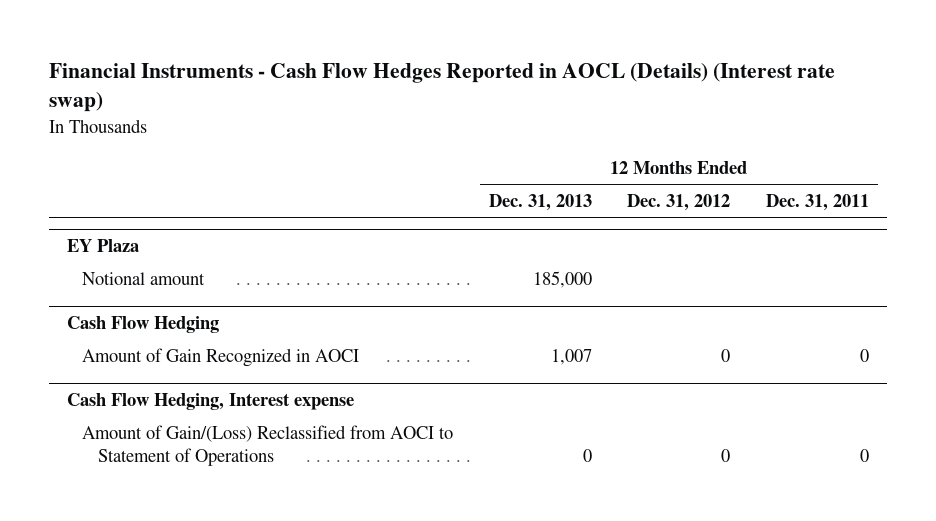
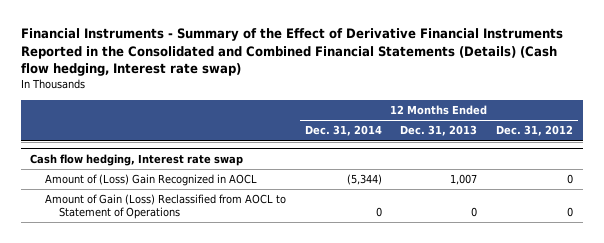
- Financial Instruments - Cash Flow Hedges Reported in AOCL (Details) (Interest rate swap)
+ Financial Instruments - Summary of the Effect of Derivative Financial Instruments Reported in the Consolidated and Combined Financial Statements (Details) (Cash flow hedging, Interest rate swap)
- | 12 Months Ended Dec. 31, 2013 | 12 Months Ended Dec. 31, 2012 | 12 Months Ended Dec. 31, 2011
+ | 12 Months Ended Dec. 31, 2014 | 12 Months Ended Dec. 31, 2013 | 12 Months Ended Dec. 31, 2012
- EY Plaza
- Notional amount | 185,000 | |
- Cash Flow Hedging
- Amount of Gain Recognized in AOCI | 1,007 | 0 | 0
- Cash Flow Hedging, Interest expense
- Amount of Gain/(Loss) Reclassified from AOCI to Statement of Operations | 0 | 0 | 0
+ Cash flow hedging, Interest rate swap
+ Amount of (Loss) Gain Recognized in AOCL | (5,344) | 1,007 | 0
+ Amount of Gain (Loss) Reclassified from AOCL to Statement of Operations | 0 | 0 | 0

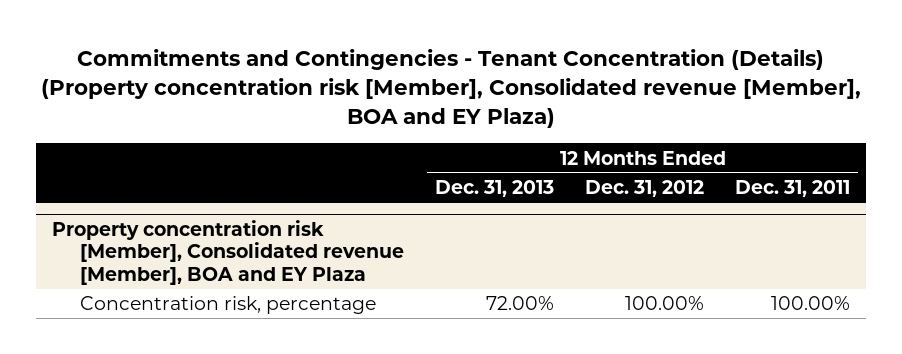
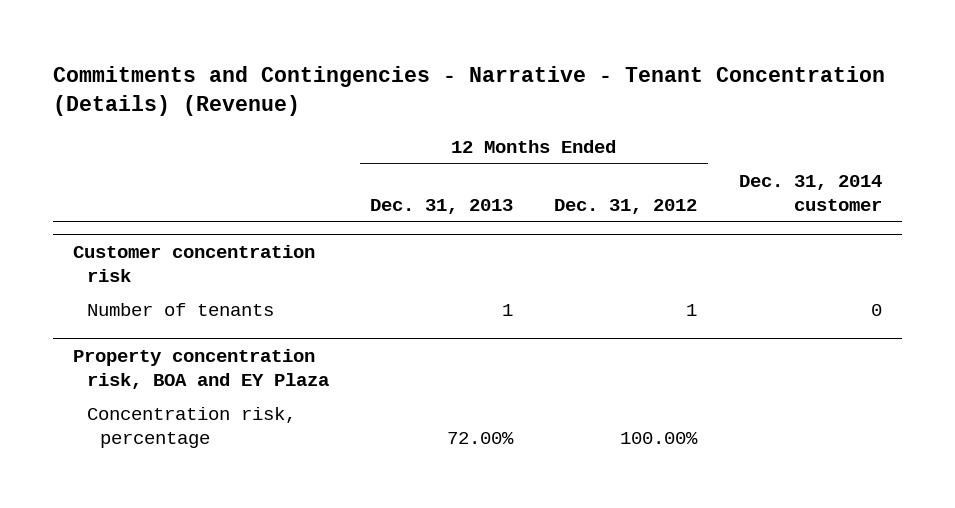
- Commitments and Contingencies - Tenant Concentration (Details) (Property concentration risk [Member], Consolidated revenue [Member], BOA and EY Plaza)
+ Commitments and Contingencies - Narrative - Tenant Concentration (Details) (Revenue)
- | 12 Months Ended Dec. 31, 2013 | 12 Months Ended Dec. 31, 2012 | 12 Months Ended Dec. 31, 2011
+ | 12 Months Ended Dec. 31, 2013 | 12 Months Ended Dec. 31, 2012 | Dec. 31, 2014 customer
- Property concentration risk [Member], Consolidated revenue [Member], BOA and EY Plaza
+ Customer concentration risk
+ Number of tenants | 1 | 1 | 0
+ Property concentration risk, BOA and EY Plaza

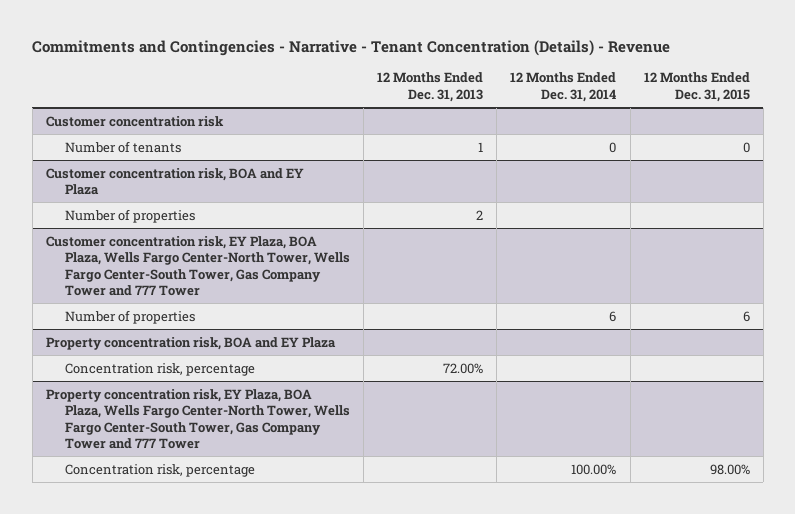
- Commitments and Contingencies - Narrative - Tenant Concentration (Details) (Revenue)
+ Commitments and Contingencies - Narrative - Tenant Concentration (Details) - Revenue
- | 12 Months Ended Dec. 31, 2013 | 12 Months Ended Dec. 31, 2012 | Dec. 31, 2014 customer
+ | 12 Months Ended Dec. 31, 2013 | 12 Months Ended Dec. 31, 2014 | 12 Months Ended Dec. 31, 2015
+ Customer concentration risk, BOA and EY Plaza
+ Number of properties | 2 | |
+ Customer concentration risk, EY Plaza, BOA Plaza, Wells Fargo Center-North Tower, Wells Fargo Center-South Tower, Gas Company Tower and 777 Tower
+ Number of properties | | 6 | 6
+ Property concentration risk, EY Plaza, BOA Plaza, Wells Fargo Center-North Tower, Wells Fargo Center-South Tower, Gas Company Tower and 777 Tower
+ Concentration risk, percentage | | 100.00% | 98.00%

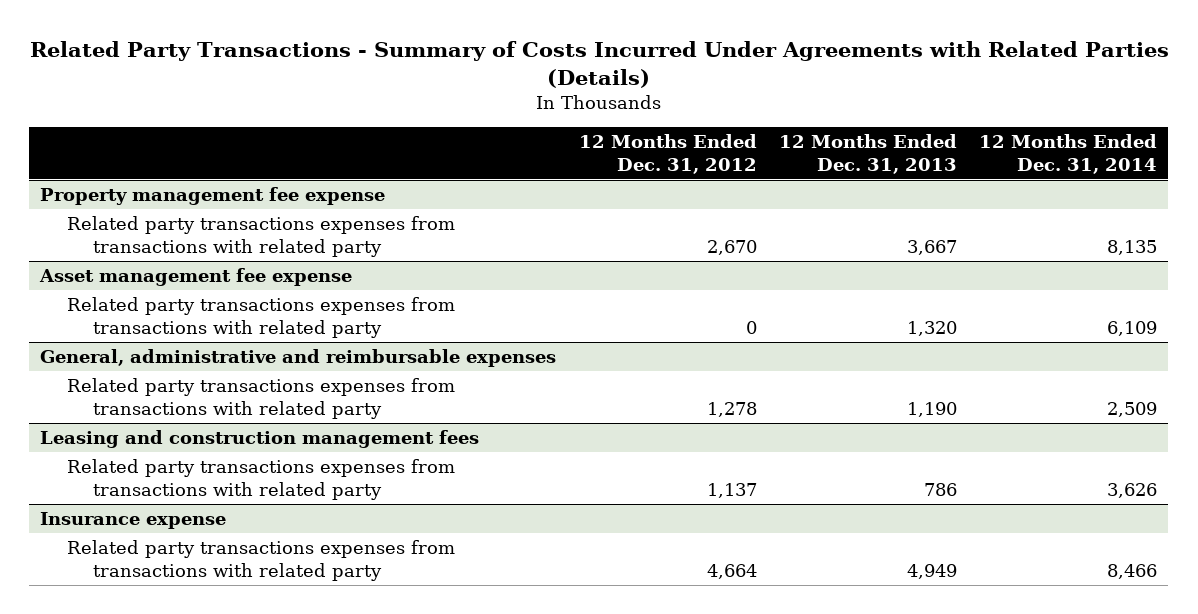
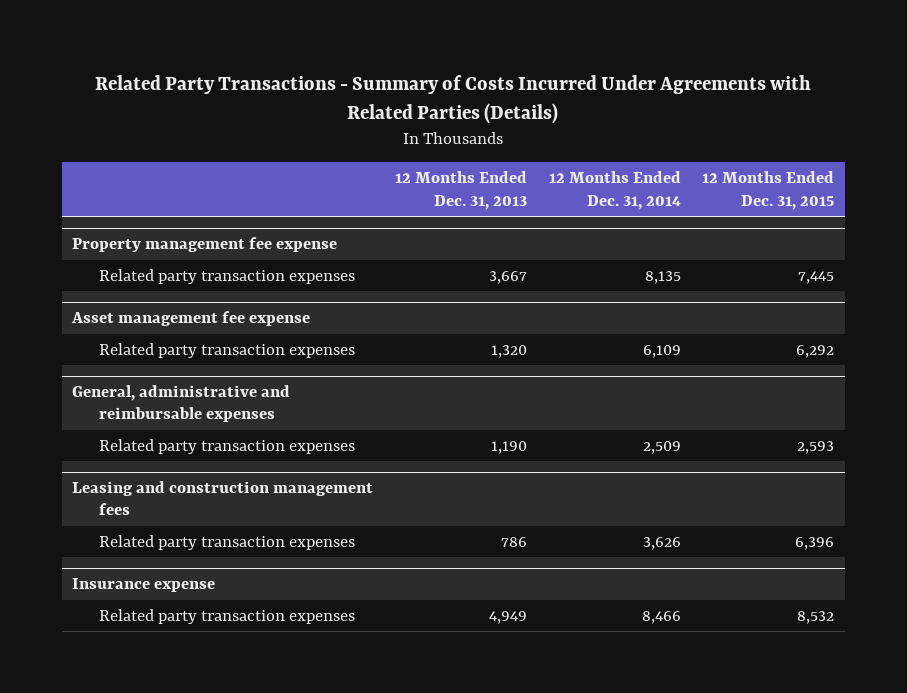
- | 12 Months Ended Dec. 31, 2012 | 12 Months Ended Dec. 31, 2013 | 12 Months Ended Dec. 31, 2014
+ | 12 Months Ended Dec. 31, 2013 | 12 Months Ended Dec. 31, 2014 | 12 Months Ended Dec. 31, 2015
@ Property management fee expense
- Related party transactions expenses from transactions with related party | 2,670 | 3,667 | 8,135
+ Related party transaction expenses | 3,667 | 8,135 | 7,445
@ Asset management fee expense
- Related party transactions expenses from transactions with related party | 0 | 1,320 | 6,109
+ Related party transaction expenses | 1,320 | 6,109 | 6,292
@ General, administrative and reimbursable expenses
- Related party transactions expenses from transactions with related party | 1,278 | 1,190 | 2,509
+ Related party transaction expenses | 1,190 | 2,509 | 2,593
@ Leasing and construction management fees
- Related party transactions expenses from transactions with related party | 1,137 | 786 | 3,626
+ Related party transaction expenses | 786 | 3,626 | 6,396
@ Insurance expense
- Related party transactions expenses from transactions with related party | 4,664 | 4,949 | 8,466
+ Related party transaction expenses | 4,949 | 8,466 | 8,532

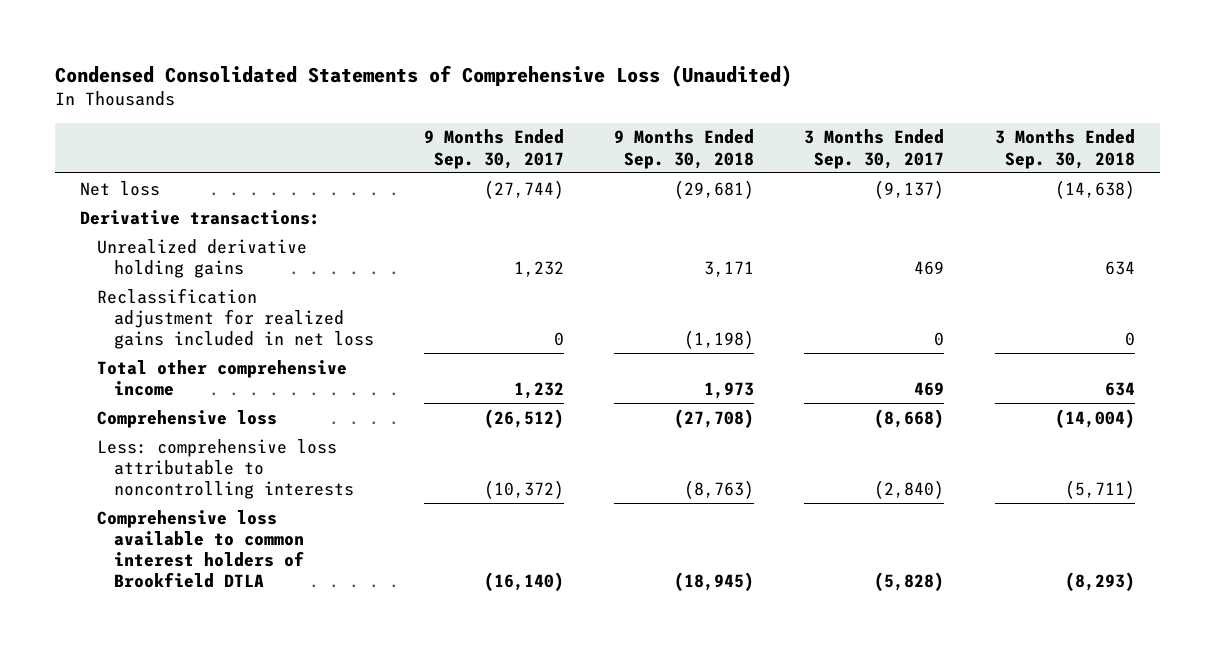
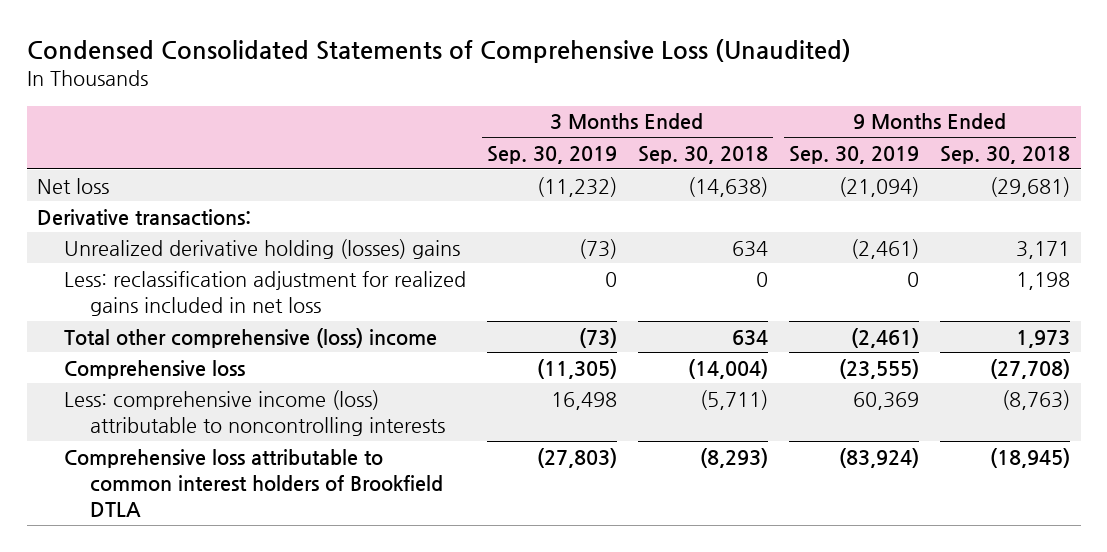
- | 9 Months Ended Sep. 30, 2017 | 9 Months Ended Sep. 30, 2018 | 3 Months Ended Sep. 30, 2017 | 3 Months Ended Sep. 30, 2018
+ | 3 Months Ended Sep. 30, 2019 | 3 Months Ended Sep. 30, 2018 | 9 Months Ended Sep. 30, 2019 | 9 Months Ended Sep. 30, 2018
- Unrealized derivative holding gains | 1,232 | 3,171 | 469 | 634
- Reclassification adjustment for realized gains included in net loss | 0 | (1,198) | 0 | 0
- Total other comprehensive income | 1,232 | 1,973 | 469 | 634
+ Unrealized derivative holding (losses) gains | (73) | 634 | (2,461) | 3,171
+ Less: reclassification adjustment for realized gains included in net loss | 0 | 0 | 0 | 1,198
+ Total other comprehensive (loss) income | (73) | 634 | (2,461) | 1,973
- Less: comprehensive loss attributable to noncontrolling interests | (10,372) | (8,763) | (2,840) | (5,711)
- Comprehensive loss available to common interest holders of Brookfield DTLA | (16,140) | (18,945) | (5,828) | (8,293)
+ Less: comprehensive income (loss) attributable to noncontrolling interests | 16,498 | (5,711) | 60,369 | (8,763)
+ Comprehensive loss attributable to common interest holders of Brookfield DTLA | (27,803) | (8,293) | (83,924) | (18,945)

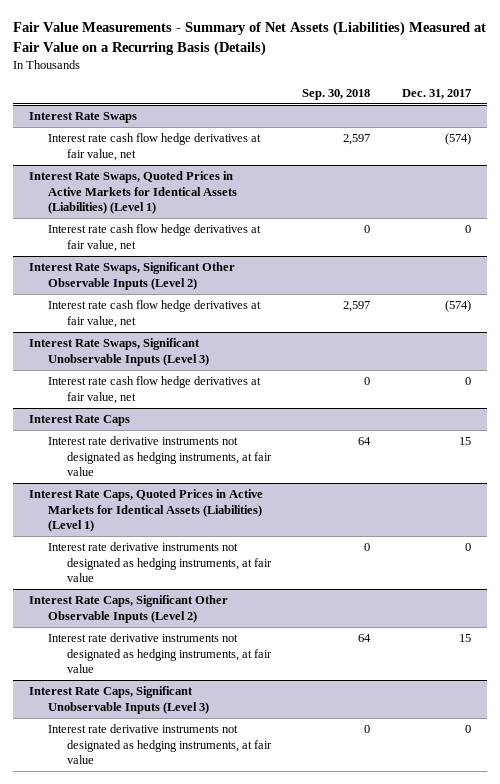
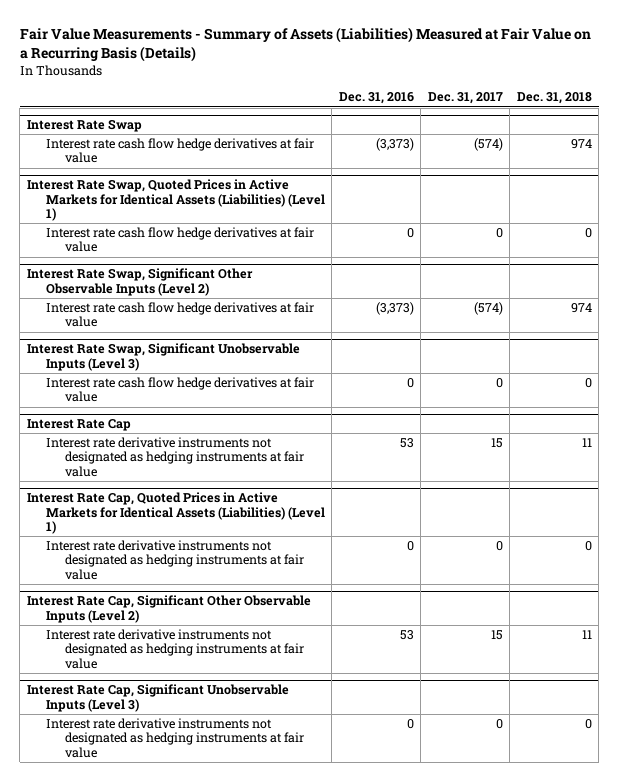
- Fair Value Measurements - Summary of Net Assets (Liabilities) Measured at Fair Value on a Recurring Basis (Details)
+ Fair Value Measurements - Summary of Assets (Liabilities) Measured at Fair Value on a Recurring Basis (Details)
- | Sep. 30, 2018 | Dec. 31, 2017
+ | Dec. 31, 2016 | Dec. 31, 2017 | Dec. 31, 2018
- Interest Rate Swaps
- Interest rate cash flow hedge derivatives at fair value, net | 2,597 | (574)
- Interest Rate Swaps, Quoted Prices in Active Markets for Identical Assets (Liabilities) (Level 1)
- Interest rate cash flow hedge derivatives at fair value, net | 0 | 0
- Interest Rate Swaps, Significant Other Observable Inputs (Level 2)
- Interest rate cash flow hedge derivatives at fair value, net | 2,597 | (574)
- Interest Rate Swaps, Significant Unobservable Inputs (Level 3)
- Interest rate cash flow hedge derivatives at fair value, net | 0 | 0
- Interest Rate Caps
- Interest rate derivative instruments not designated as hedging instruments, at fair value | 64 | 15
- Interest Rate Caps, Quoted Prices in Active Markets for Identical Assets (Liabilities) (Level 1)
- Interest rate derivative instruments not designated as hedging instruments, at fair value | 0 | 0
- Interest Rate Caps, Significant Other Observable Inputs (Level 2)
- Interest rate derivative instruments not designated as hedging instruments, at fair value | 64 | 15
- Interest Rate Caps, Significant Unobservable Inputs (Level 3)
- Interest rate derivative instruments not designated as hedging instruments, at fair value | 0 | 0
+ Interest Rate Swap
+ Interest rate cash flow hedge derivatives at fair value | (3,373) | (574) | 974
+ Interest Rate Swap, Quoted Prices in Active Markets for Identical Assets (Liabilities) (Level 1)
+ Interest rate cash flow hedge derivatives at fair value | 0 | 0 | 0
+ Interest Rate Swap, Significant Other Observable Inputs (Level 2)
+ Interest rate cash flow hedge derivatives at fair value | (3,373) | (574) | 974
+ Interest Rate Swap, Significant Unobservable Inputs (Level 3)
+ Interest rate cash flow hedge derivatives at fair value | 0 | 0 | 0
+ Interest Rate Cap
+ Interest rate derivative instruments not designated as hedging instruments at fair value | 53 | 15 | 11
+ Interest Rate Cap, Quoted Prices in Active Markets for Identical Assets (Liabilities) (Level 1)
+ Interest rate derivative instruments not designated as hedging instruments at fair value | 0 | 0 | 0
+ Interest Rate Cap, Significant Other Observable Inputs (Level 2)
+ Interest rate derivative instruments not designated as hedging instruments at fair value | 53 | 15 | 11
+ Interest Rate Cap, Significant Unobservable Inputs (Level 3)
+ Interest rate derivative instruments not designated as hedging instruments at fair value | 0 | 0 | 0

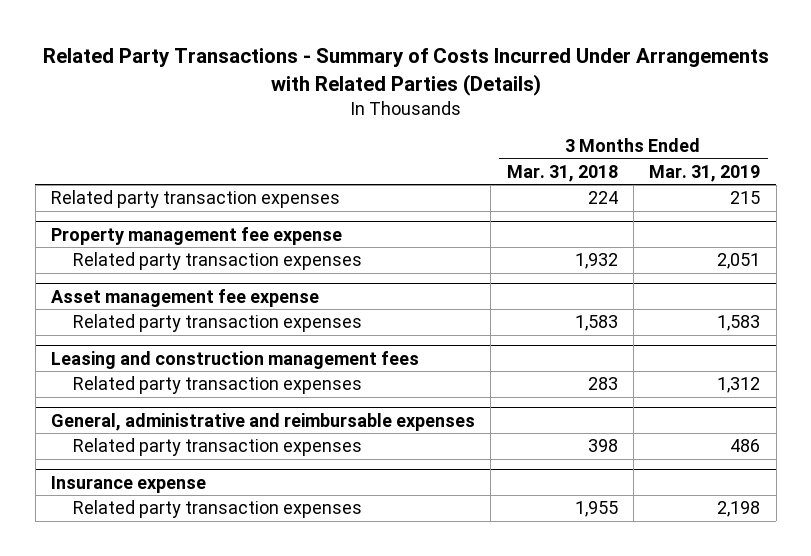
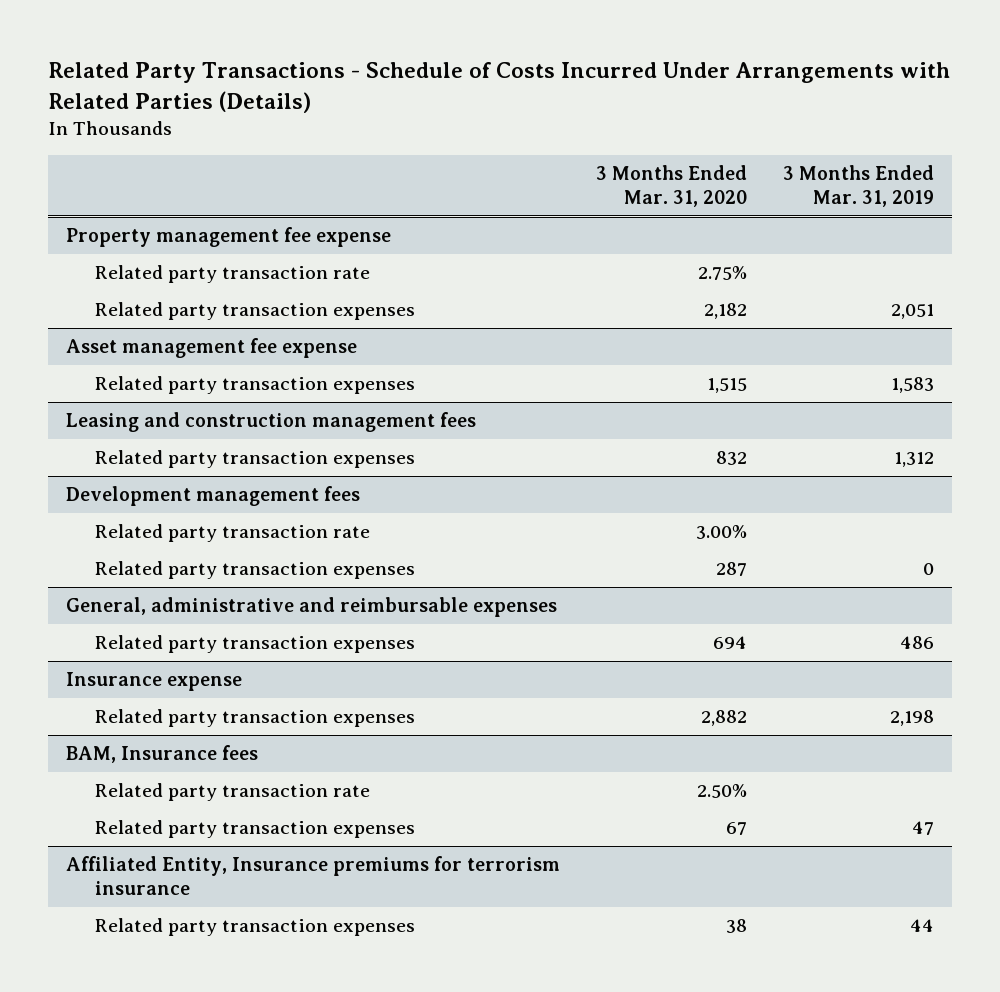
- Related Party Transactions - Summary of Costs Incurred Under Arrangements with Related Parties (Details)
+ Related Party Transactions - Schedule of Costs Incurred Under Arrangements with Related Parties (Details)
- | 3 Months Ended Mar. 31, 2018 | 3 Months Ended Mar. 31, 2019
+ | 3 Months Ended Mar. 31, 2020 | 3 Months Ended Mar. 31, 2019
- Related party transaction expenses | 224 | 215
@ Property management fee expense
+ Related party transaction rate | 2.75% |
+ Development management fees
+ Related party transaction rate | 3.00% |
+ Related party transaction expenses | 287 | 0
+ BAM, Insurance fees
+ Related party transaction rate | 2.50% |
+ Related party transaction expenses | 67 | 47
+ Affiliated Entity, Insurance premiums for terrorism insurance
+ Related party transaction expenses | 38 | 44

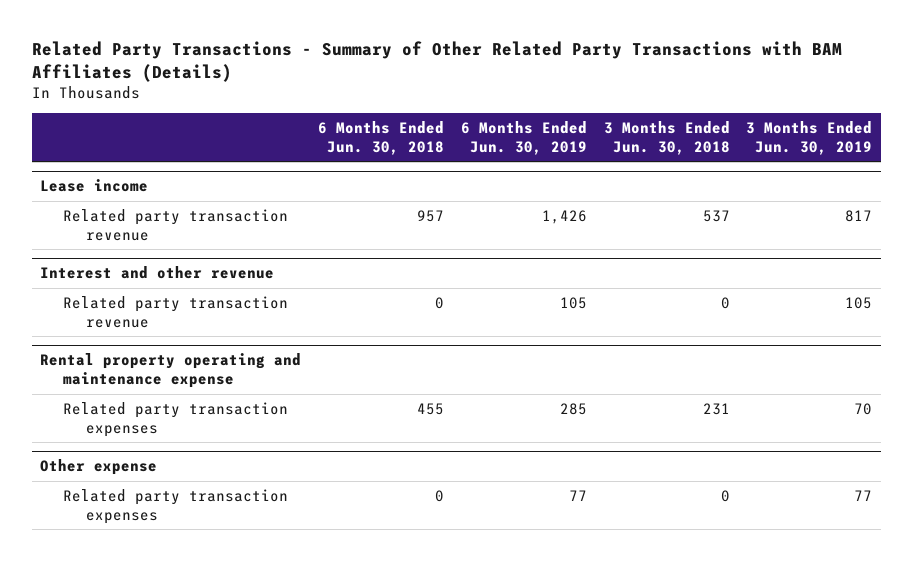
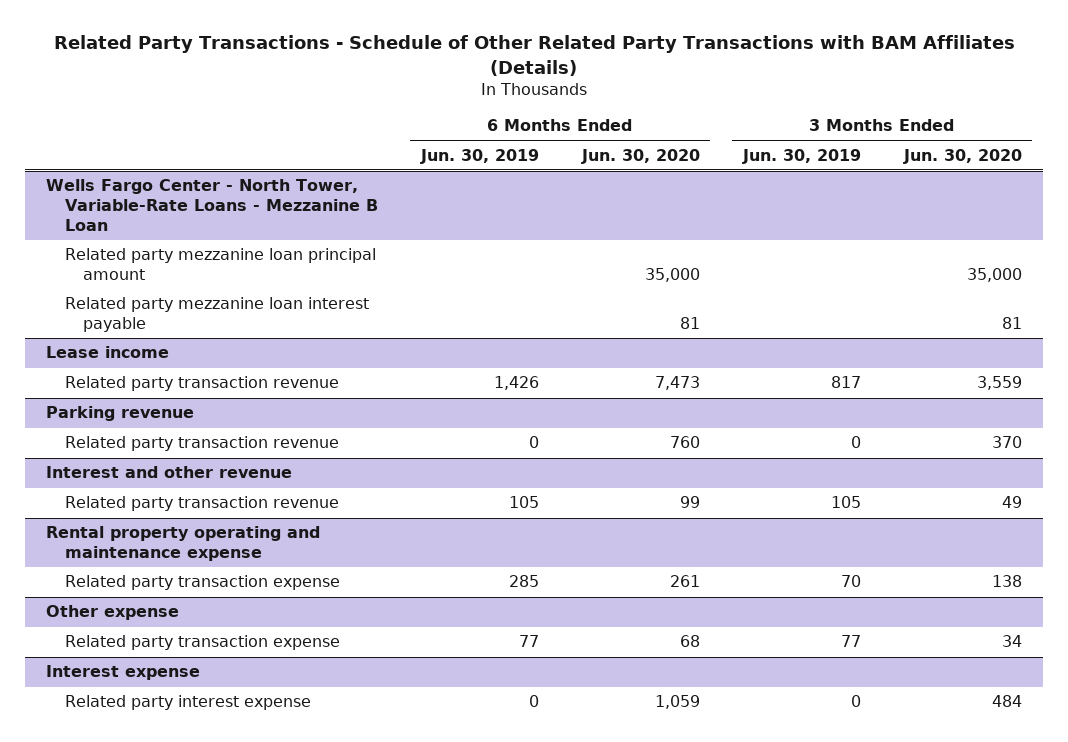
- Related Party Transactions - Summary of Other Related Party Transactions with BAM Affiliates (Details)
+ Related Party Transactions - Schedule of Other Related Party Transactions with BAM Affiliates (Details)
- | 6 Months Ended Jun. 30, 2018 | 6 Months Ended Jun. 30, 2019 | 3 Months Ended Jun. 30, 2018 | 3 Months Ended Jun. 30, 2019
+ | 6 Months Ended Jun. 30, 2019 | 6 Months Ended Jun. 30, 2020 | 3 Months Ended Jun. 30, 2019 | 3 Months Ended Jun. 30, 2020
+ Wells Fargo Center - North Tower, Variable-Rate Loans - Mezzanine B Loan
+ Related party mezzanine loan principal amount | | 35,000 | | 35,000
+ Related party mezzanine loan interest payable | | 81 | | 81
+ Parking revenue
+ Related party transaction revenue | 0 | 760 | 0 | 370
@ Rental property operating and maintenance expense
- Related party transaction expenses | 455 | 285 | 231 | 70
+ Related party transaction expense | 285 | 261 | 70 | 138
@ Other expense
- Related party transaction expenses | 0 | 77 | 0 | 77
+ Related party transaction expense | 77 | 68 | 77 | 34
+ Interest expense
+ Related party interest expense | 0 | 1,059 | 0 | 484

